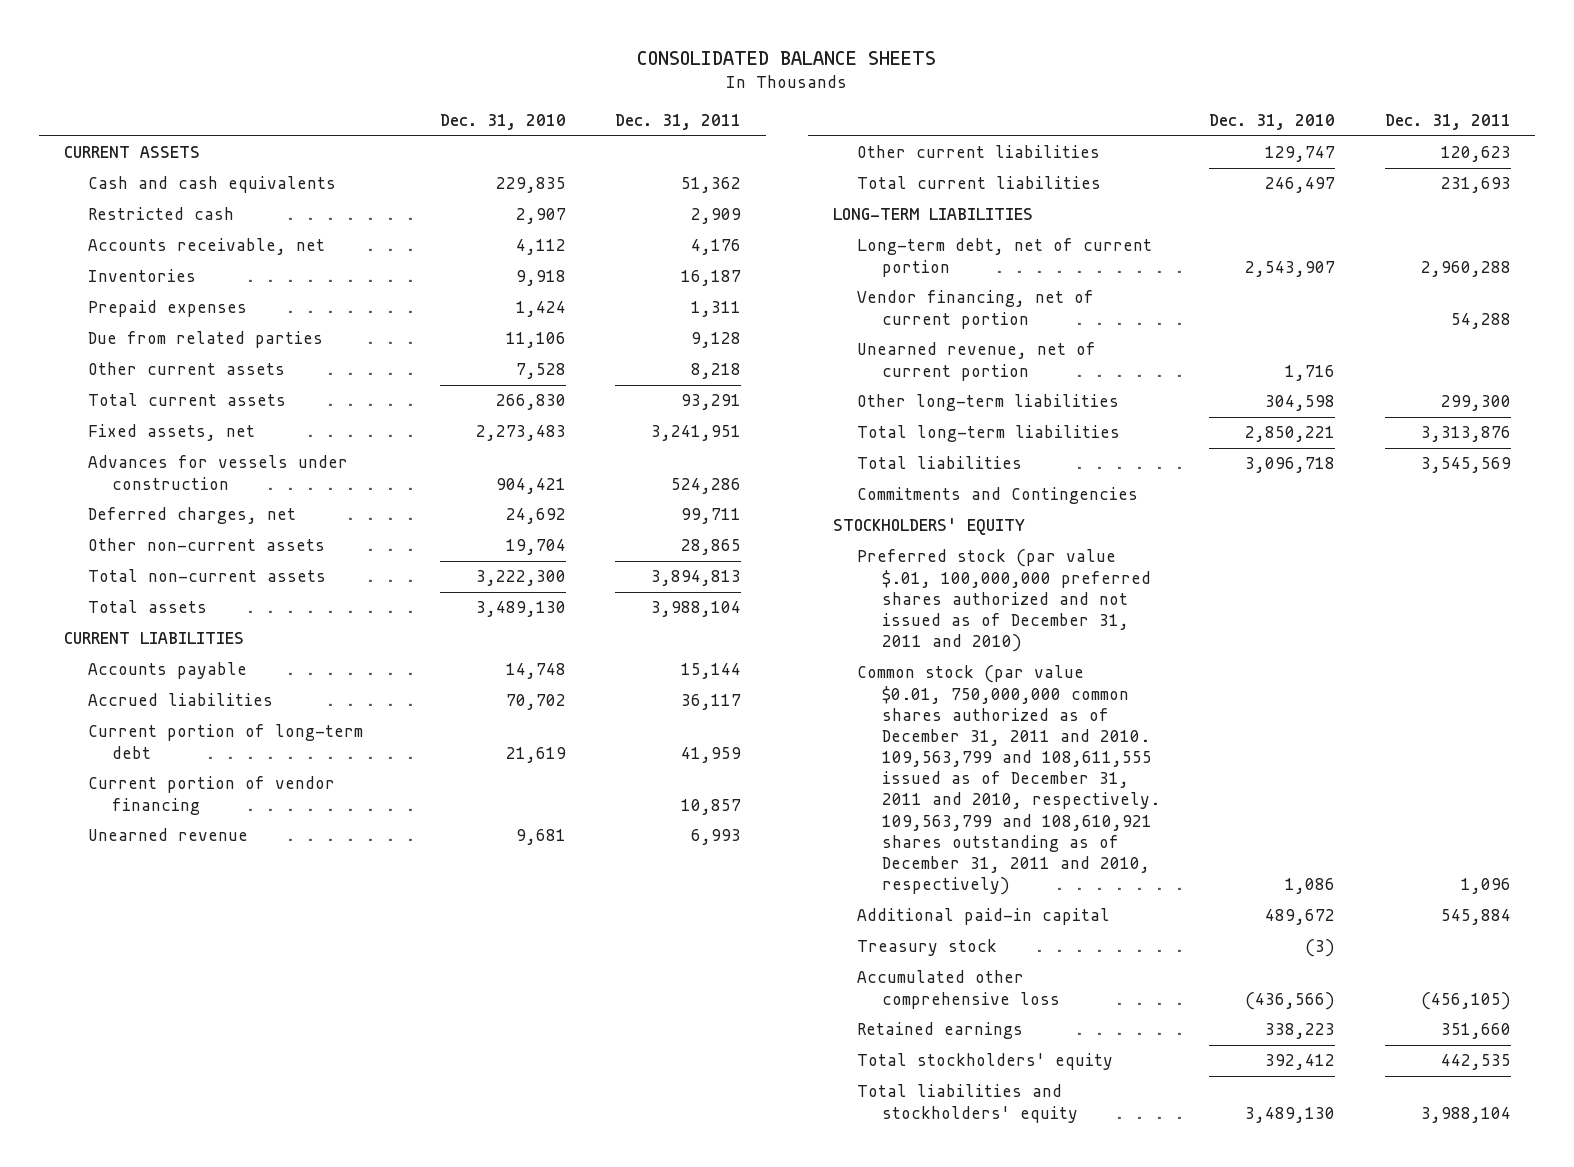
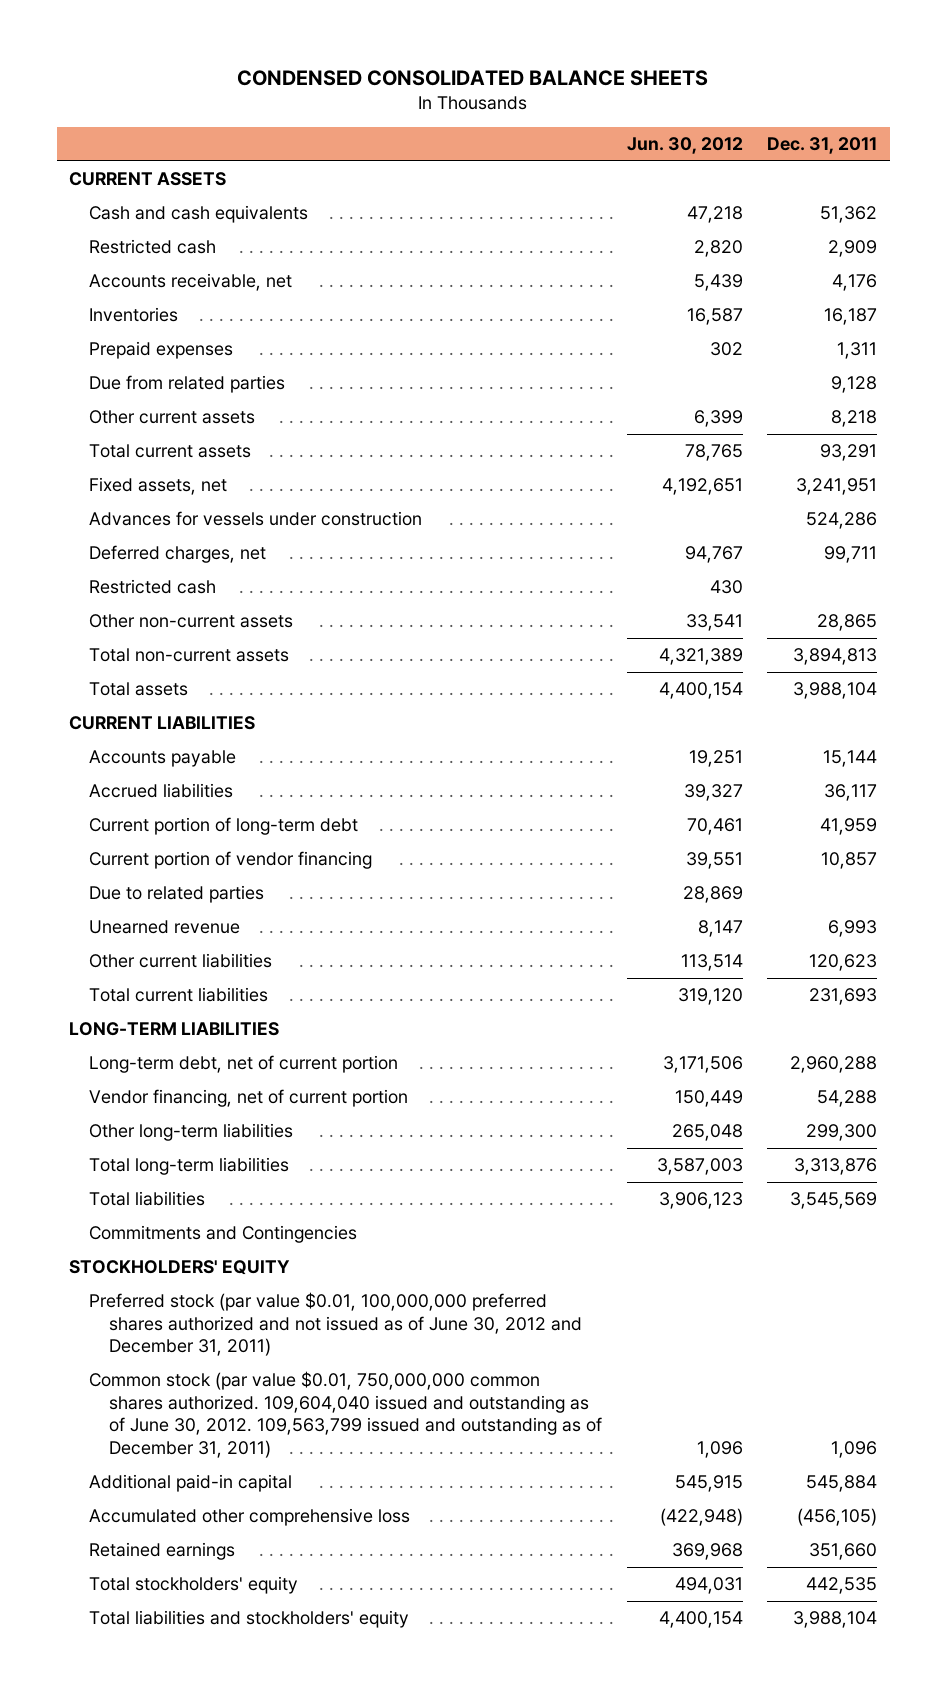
- CONSOLIDATED BALANCE SHEETS
+ CONDENSED CONSOLIDATED BALANCE SHEETS
- | Dec. 31, 2010 | Dec. 31, 2011
+ | Jun. 30, 2012 | Dec. 31, 2011
+ Restricted cash | 430 |
+ Due to related parties | 28,869 |
- Unearned revenue, net of current portion | 1,716 |
- Preferred stock (par value $.01, 100,000,000 preferred shares authorized and not issued as of December 31, 2011 and 2010)
- Common stock (par value $0.01, 750,000,000 common shares authorized as of December 31, 2011 and 2010. 109,563,799 and 108,611,555 issued as of December 31, 2011 and 2010, respectively. 109,563,799 and 108,610,921 shares outstanding as of December 31, 2011 and 2010, respectively) | 1,086 | 1,096
+ Preferred stock (par value $0.01, 100,000,000 preferred shares authorized and not issued as of June 30, 2012 and December 31, 2011)
+ Common stock (par value $0.01, 750,000,000 common shares authorized. 109,604,040 issued and outstanding as of June 30, 2012. 109,563,799 issued and outstanding as of December 31, 2011) | 1,096 | 1,096
- Treasury stock | (3) |

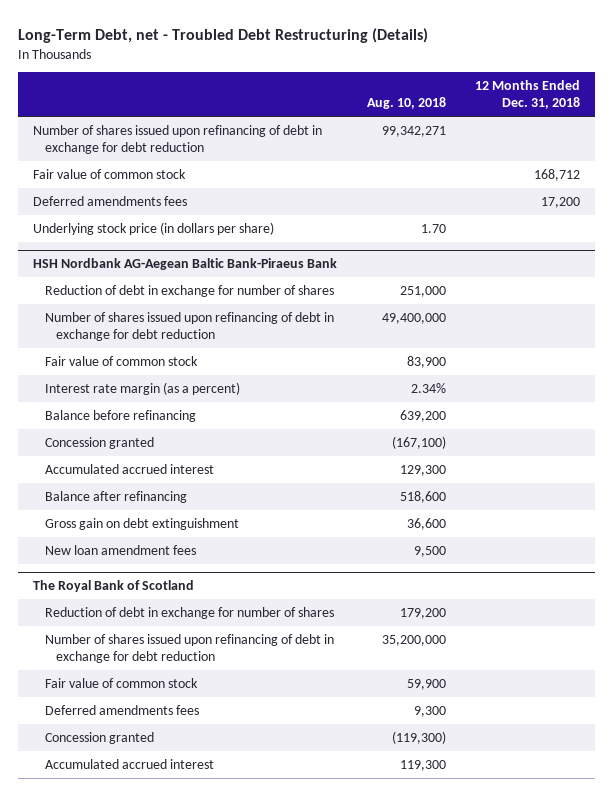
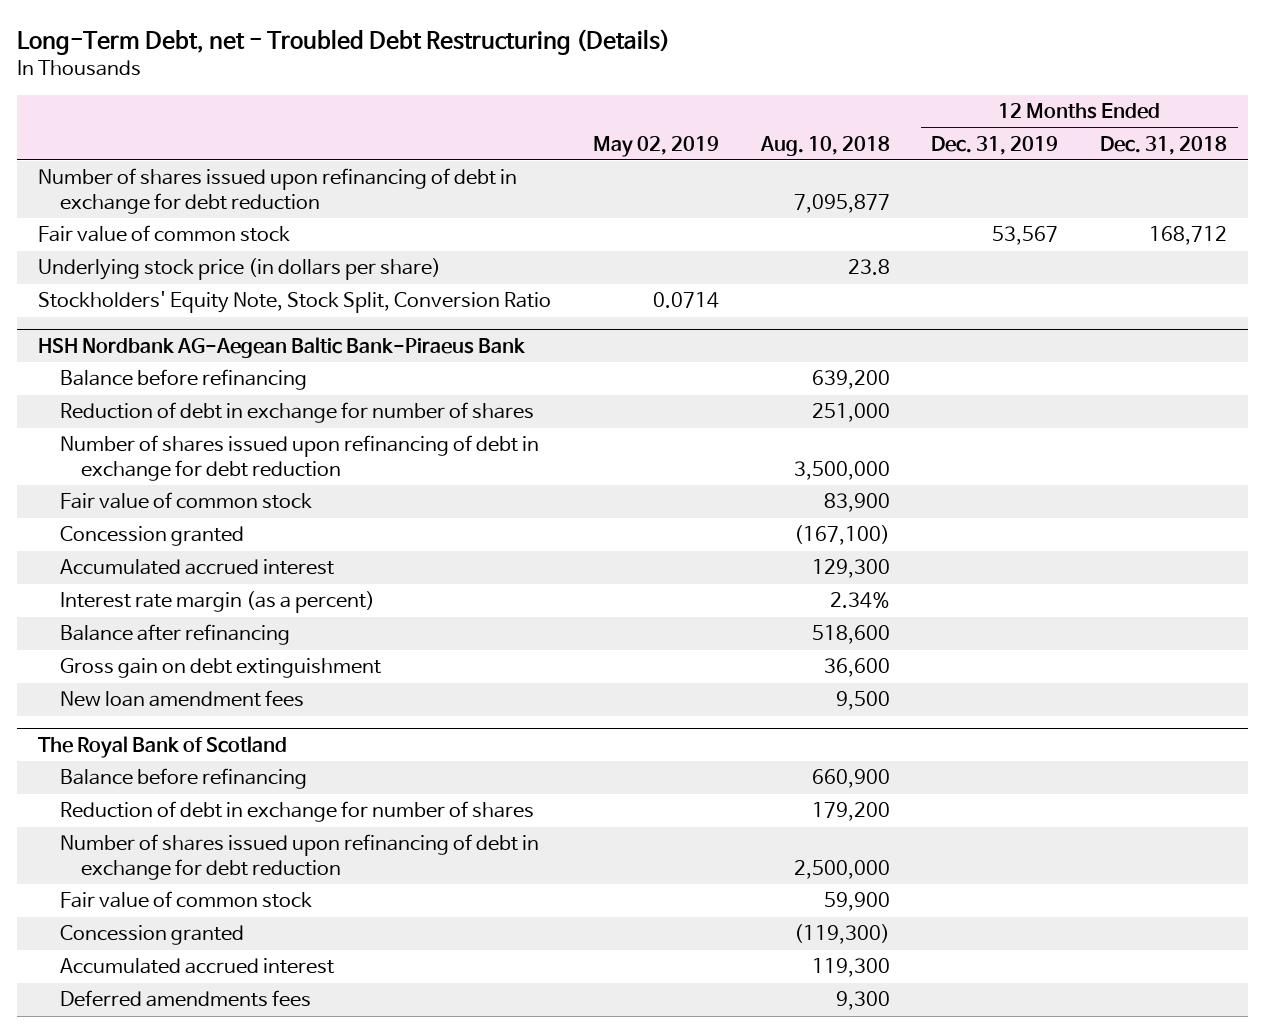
- | Aug. 10, 2018 | 12 Months Ended Dec. 31, 2018
+ | May 02, 2019 | Aug. 10, 2018 | 12 Months Ended Dec. 31, 2019 | 12 Months Ended Dec. 31, 2018
- Number of shares issued upon refinancing of debt in exchange for debt reduction | 99,342,271 |
+ Number of shares issued upon refinancing of debt in exchange for debt reduction | | 7,095,877 | |
- Deferred amendments fees | | 17,200
- Underlying stock price (in dollars per share) | 1.70 |
+ Underlying stock price (in dollars per share) | | 23.8 | |
+ Stockholders' Equity Note, Stock Split, Conversion Ratio | 0.0714 | | |
@ HSH Nordbank AG-Aegean Baltic Bank-Piraeus Bank
moved up: Balance before refinancing | | 639,200 | |
- Number of shares issued upon refinancing of debt in exchange for debt reduction | 49,400,000 |
+ Number of shares issued upon refinancing of debt in exchange for debt reduction | | 3,500,000 | |
moved down: Interest rate margin (as a percent) | | 2.34% | |
@ The Royal Bank of Scotland
+ Balance before refinancing | | 660,900 | |
- Number of shares issued upon refinancing of debt in exchange for debt reduction | 35,200,000 |
+ Number of shares issued upon refinancing of debt in exchange for debt reduction | | 2,500,000 | |
moved down: Deferred amendments fees | | 9,300 | |

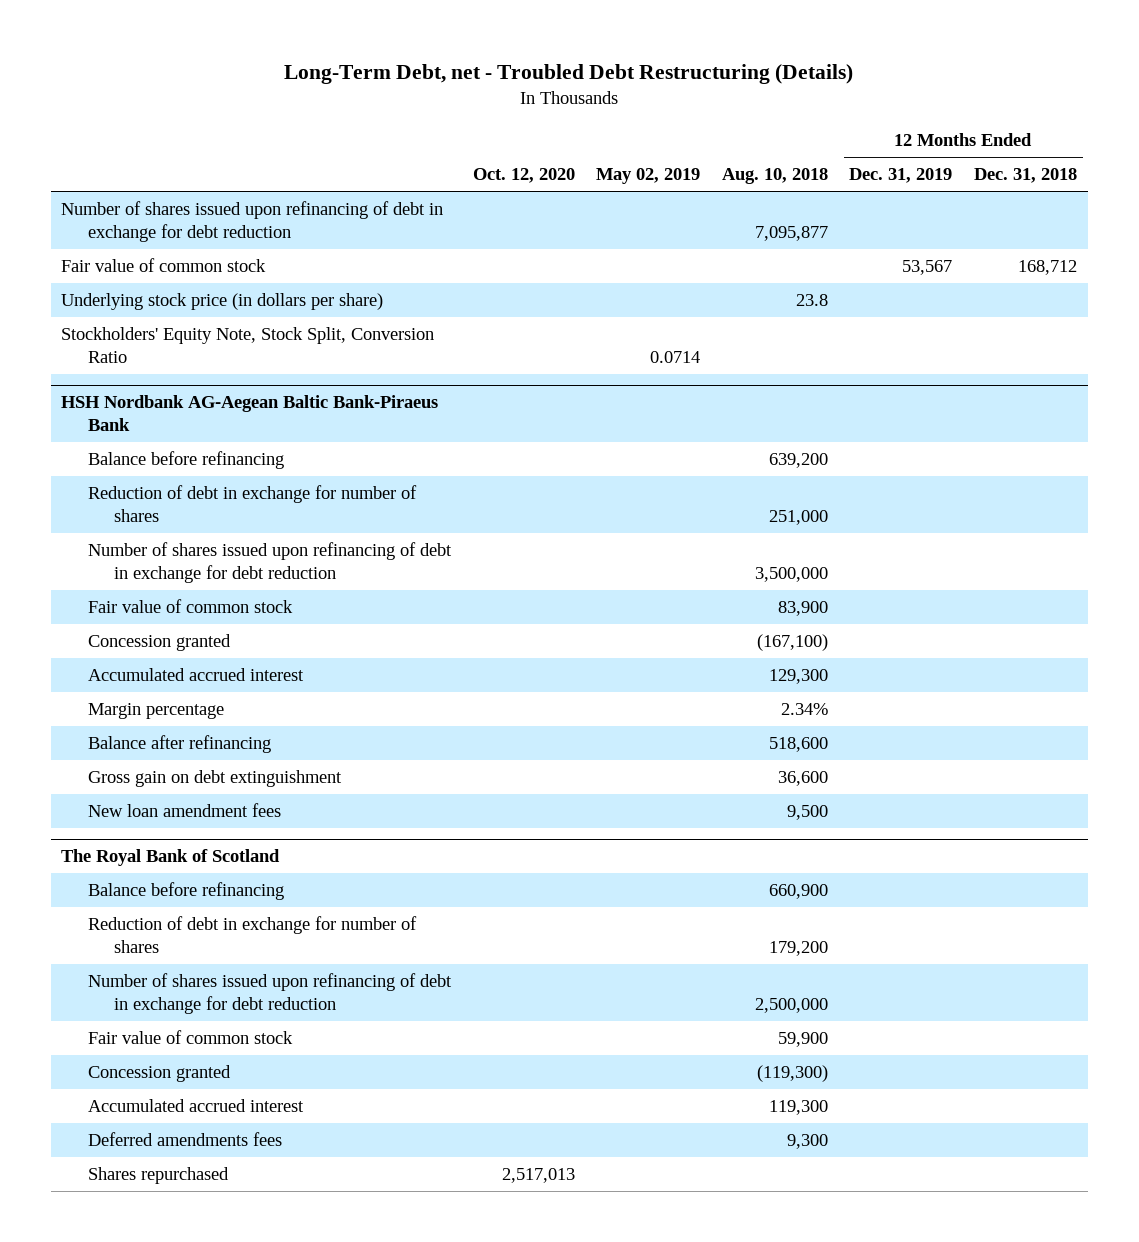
- | May 02, 2019 | Aug. 10, 2018 | 12 Months Ended Dec. 31, 2019 | 12 Months Ended Dec. 31, 2018
+ | Oct. 12, 2020 | May 02, 2019 | Aug. 10, 2018 | 12 Months Ended Dec. 31, 2019 | 12 Months Ended Dec. 31, 2018
@ HSH Nordbank AG-Aegean Baltic Bank-Piraeus Bank
- Interest rate margin (as a percent) | | 2.34% | |
+ Margin percentage | | | 2.34% | |
@ The Royal Bank of Scotland
+ Shares repurchased | 2,517,013 | | | |

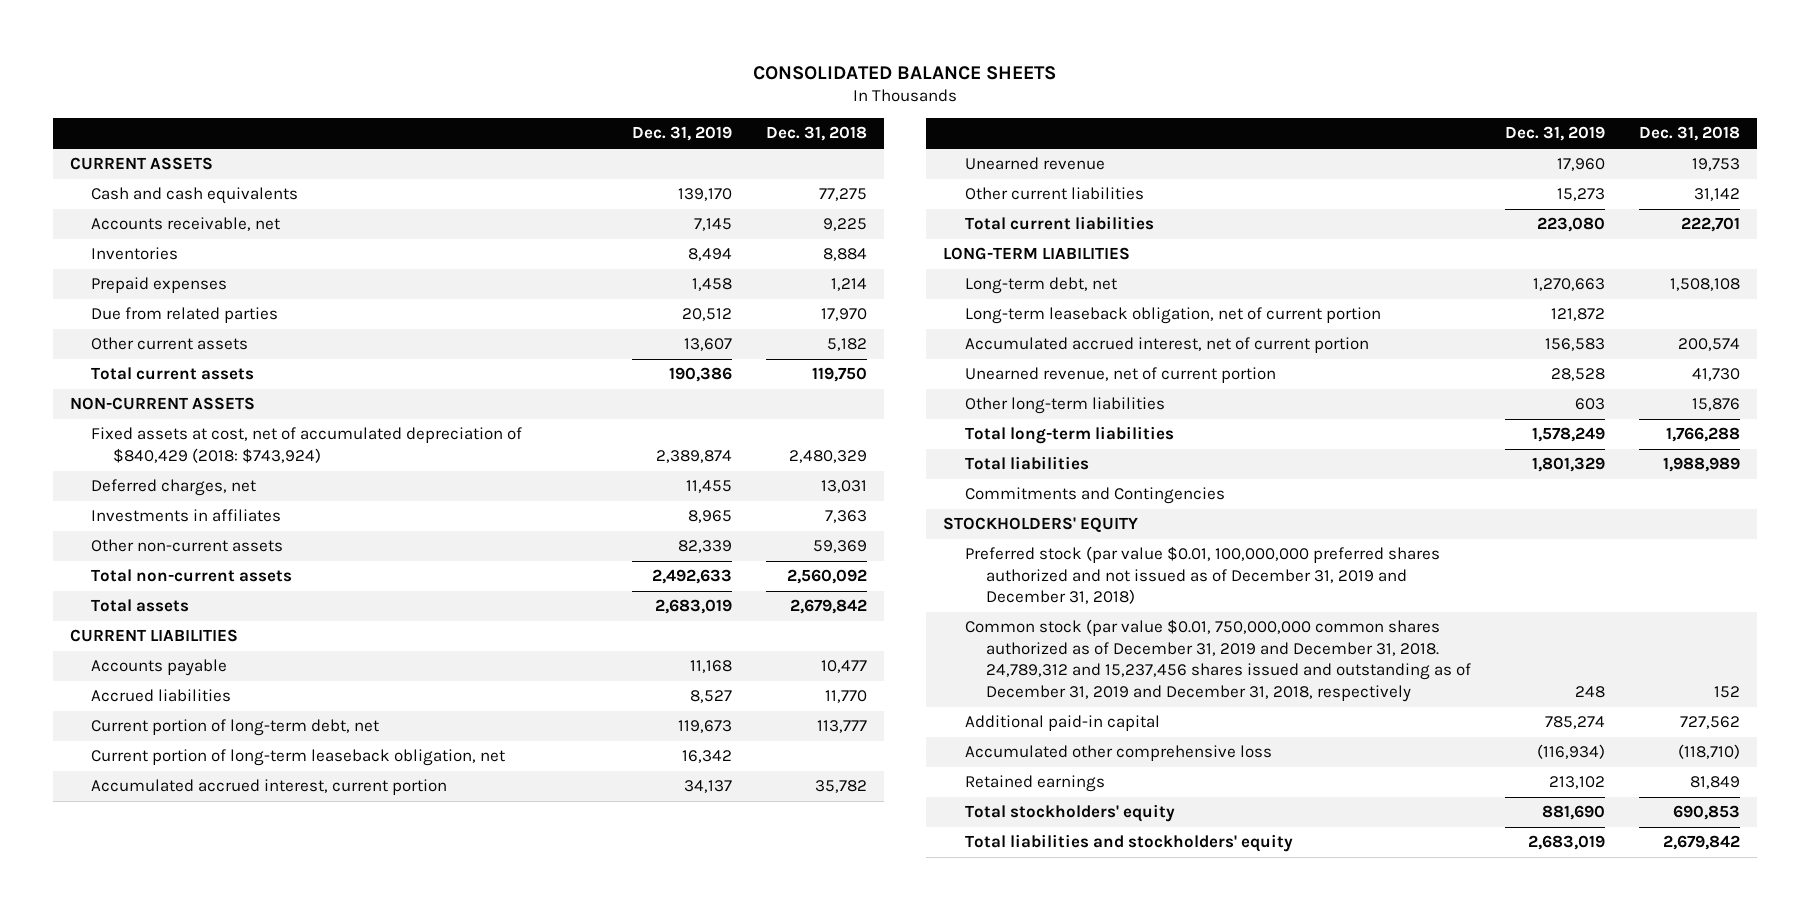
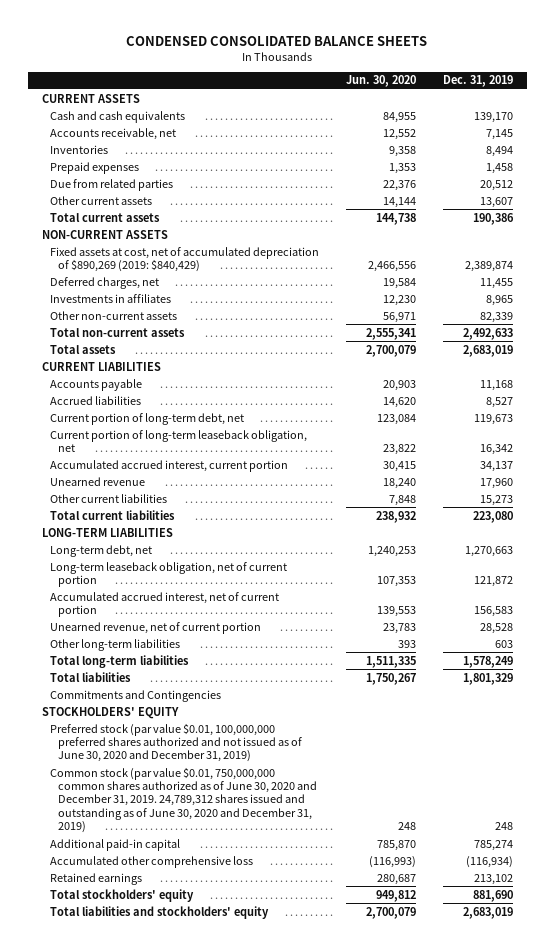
- CONSOLIDATED BALANCE SHEETS
+ CONDENSED CONSOLIDATED BALANCE SHEETS
- | Dec. 31, 2019 | Dec. 31, 2018
+ | Jun. 30, 2020 | Dec. 31, 2019
- Fixed assets at cost, net of accumulated depreciation of $840,429 (2018: $743,924) | 2,389,874 | 2,480,329
+ Fixed assets at cost, net of accumulated depreciation of $890,269 (2019: $840,429) | 2,466,556 | 2,389,874
- Preferred stock (par value $0.01, 100,000,000 preferred shares authorized and not issued as of December 31, 2019 and December 31, 2018)
- Common stock (par value $0.01, 750,000,000 common shares authorized as of December 31, 2019 and December 31, 2018. 24,789,312 and 15,237,456 shares issued and outstanding as of December 31, 2019 and December 31, 2018, respectively | 248 | 152
+ Preferred stock (par value $0.01, 100,000,000 preferred shares authorized and not issued as of June 30, 2020 and December 31, 2019)
+ Common stock (par value $0.01, 750,000,000 common shares authorized as of June 30, 2020 and December 31, 2019. 24,789,312 shares issued and outstanding as of June 30, 2020 and December 31, 2019) | 248 | 248

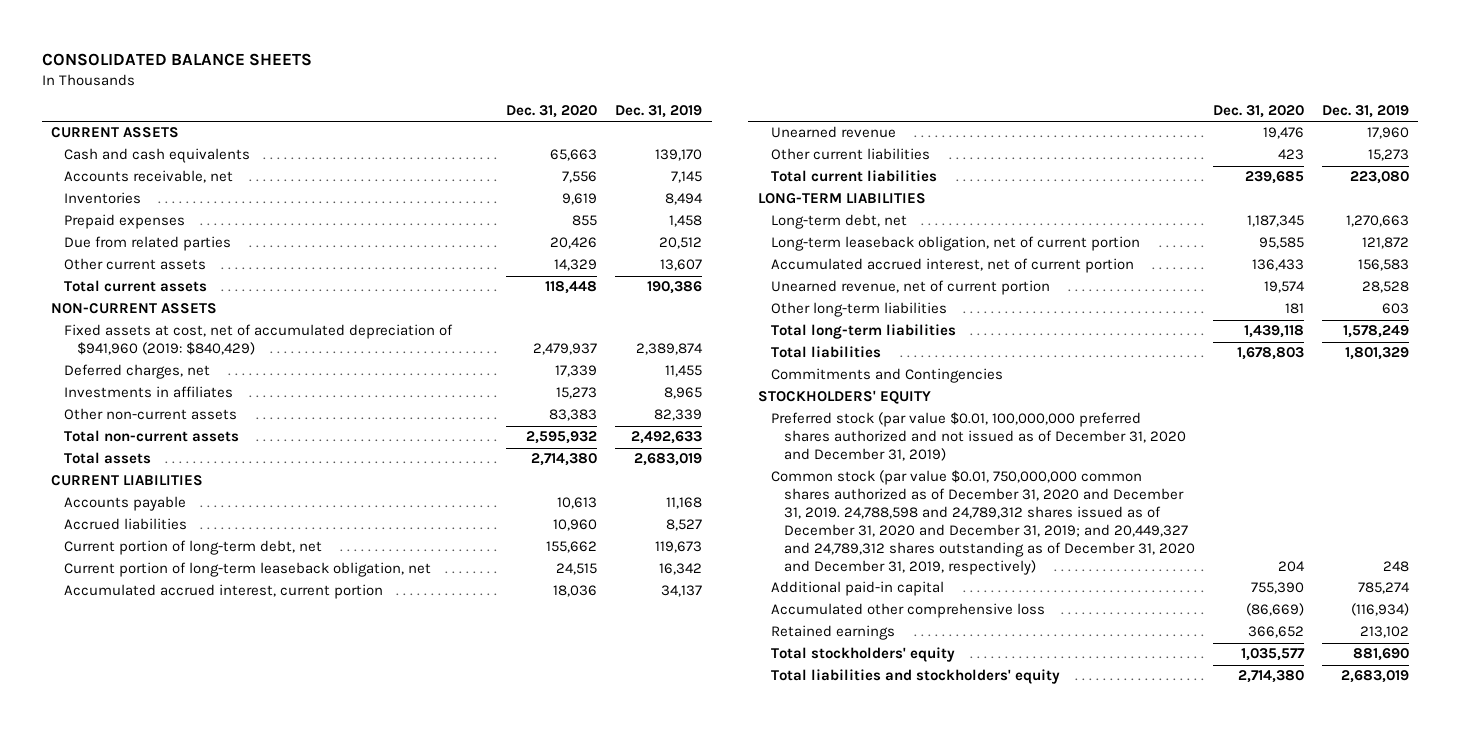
- CONDENSED CONSOLIDATED BALANCE SHEETS
+ CONSOLIDATED BALANCE SHEETS
- | Jun. 30, 2020 | Dec. 31, 2019
+ | Dec. 31, 2020 | Dec. 31, 2019
- Fixed assets at cost, net of accumulated depreciation of $890,269 (2019: $840,429) | 2,466,556 | 2,389,874
+ Fixed assets at cost, net of accumulated depreciation of $941,960 (2019: $840,429) | 2,479,937 | 2,389,874
- Preferred stock (par value $0.01, 100,000,000 preferred shares authorized and not issued as of June 30, 2020 and December 31, 2019)
- Common stock (par value $0.01, 750,000,000 common shares authorized as of June 30, 2020 and December 31, 2019. 24,789,312 shares issued and outstanding as of June 30, 2020 and December 31, 2019) | 248 | 248
+ Preferred stock (par value $0.01, 100,000,000 preferred shares authorized and not issued as of December 31, 2020 and December 31, 2019)
+ Common stock (par value $0.01, 750,000,000 common shares authorized as of December 31, 2020 and December 31, 2019. 24,788,598 and 24,789,312 shares issued as of December 31, 2020 and December 31, 2019; and 20,449,327 and 24,789,312 shares outstanding as of December 31, 2020 and December 31, 2019, respectively) | 204 | 248

